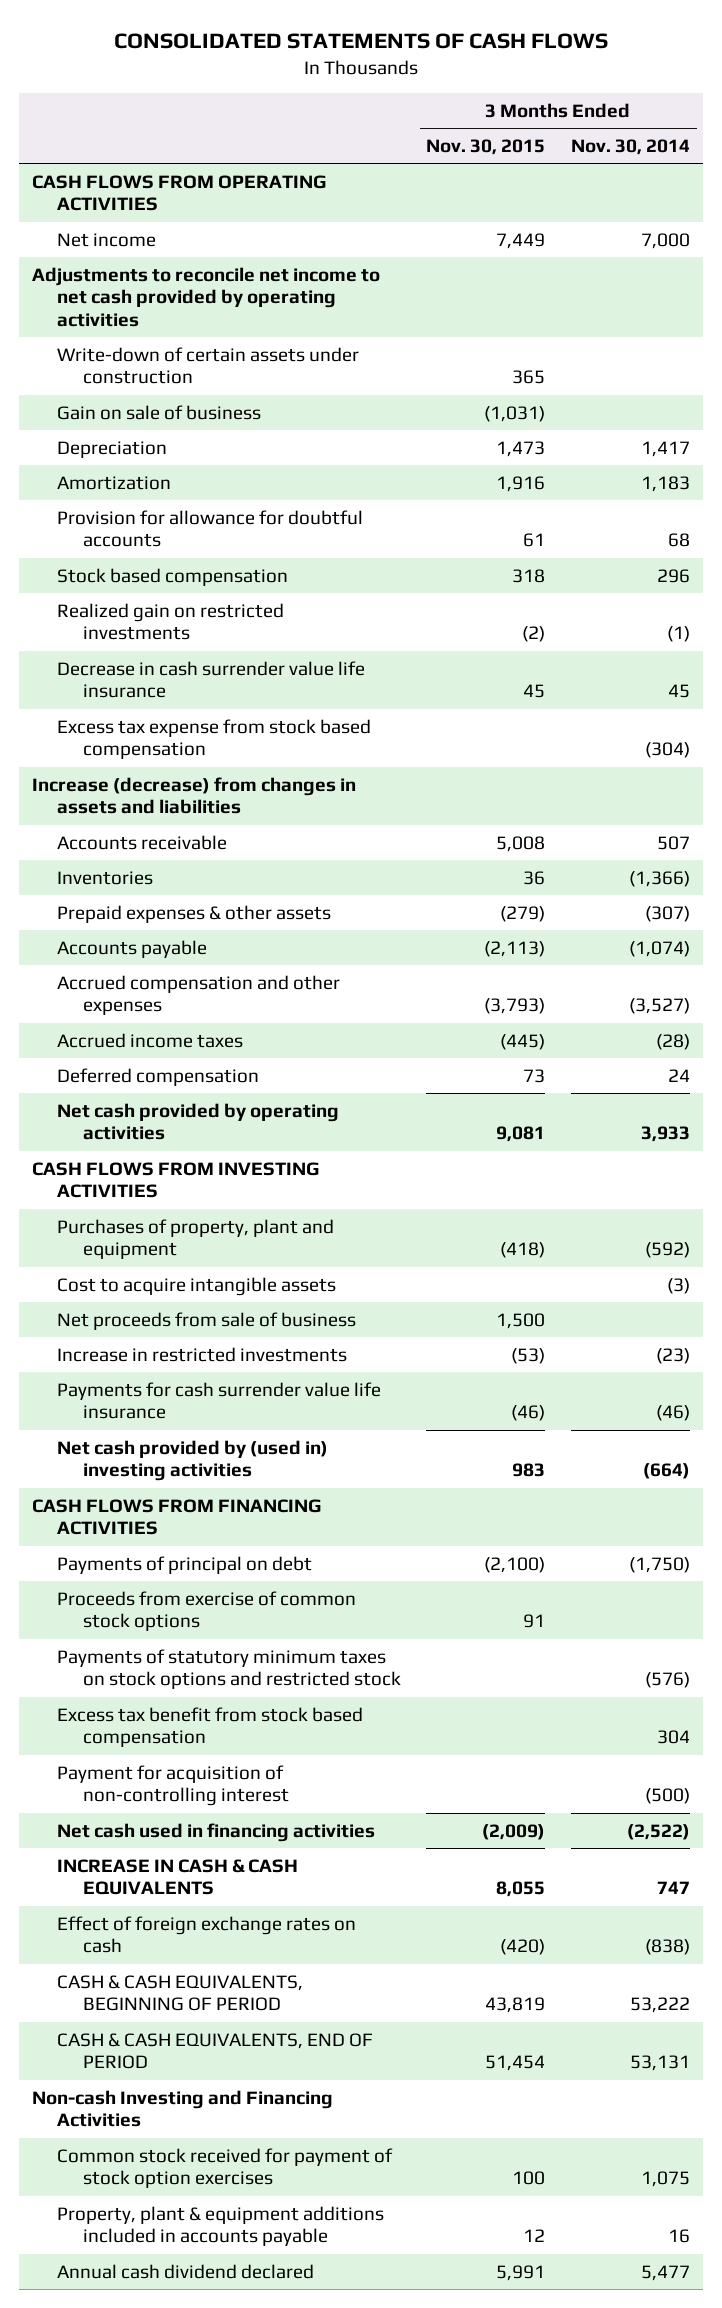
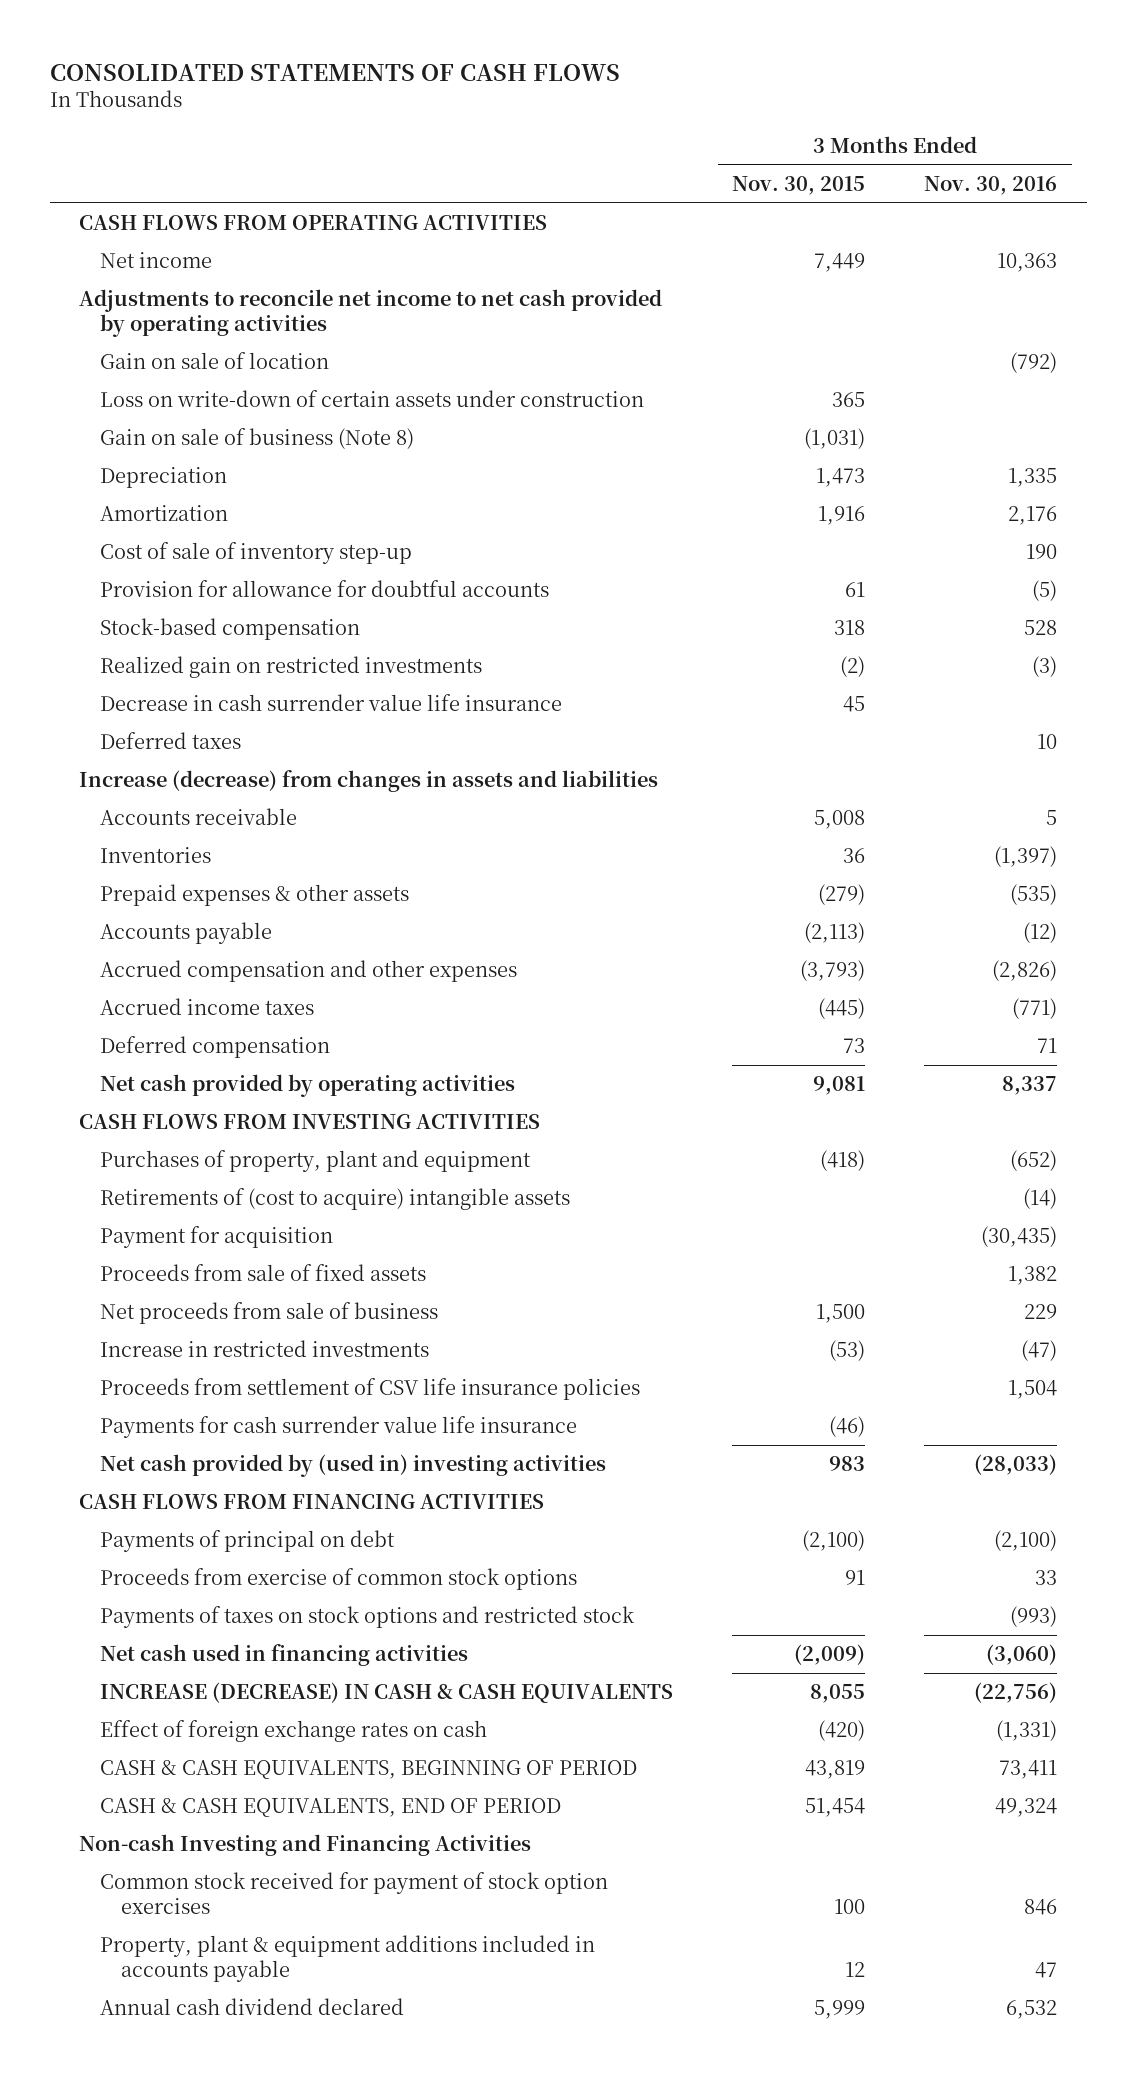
- | 3 Months Ended Nov. 30, 2015 | 3 Months Ended Nov. 30, 2014
+ | 3 Months Ended Nov. 30, 2015 | 3 Months Ended Nov. 30, 2016
- Write-down of certain assets under construction | 365 |
- Gain on sale of business | (1,031) |
+ Gain on sale of location | | (792)
+ Loss on write-down of certain assets under construction | 365 |
+ Gain on sale of business (Note 8) | (1,031) |
+ Cost of sale of inventory step-up | | 190
- Stock based compensation | 318 | 296
+ Stock-based compensation | 318 | 528
- Excess tax expense from stock based compensation | | (304)
+ Deferred taxes | | 10
- Cost to acquire intangible assets | | (3)
+ Retirements of (cost to acquire) intangible assets | | (14)
+ Payment for acquisition | | (30,435)
+ Proceeds from sale of fixed assets | | 1,382
+ Proceeds from settlement of CSV life insurance policies | | 1,504
- Payments of statutory minimum taxes on stock options and restricted stock | | (576)
- Excess tax benefit from stock based compensation | | 304
- Payment for acquisition of non-controlling interest | | (500)
+ Payments of taxes on stock options and restricted stock | | (993)
- INCREASE IN CASH & CASH EQUIVALENTS | 8,055 | 747
+ INCREASE (DECREASE) IN CASH & CASH EQUIVALENTS | 8,055 | (22,756)
- Annual cash dividend declared | 5,991 | 5,477
+ Annual cash dividend declared | 5,999 | 6,532

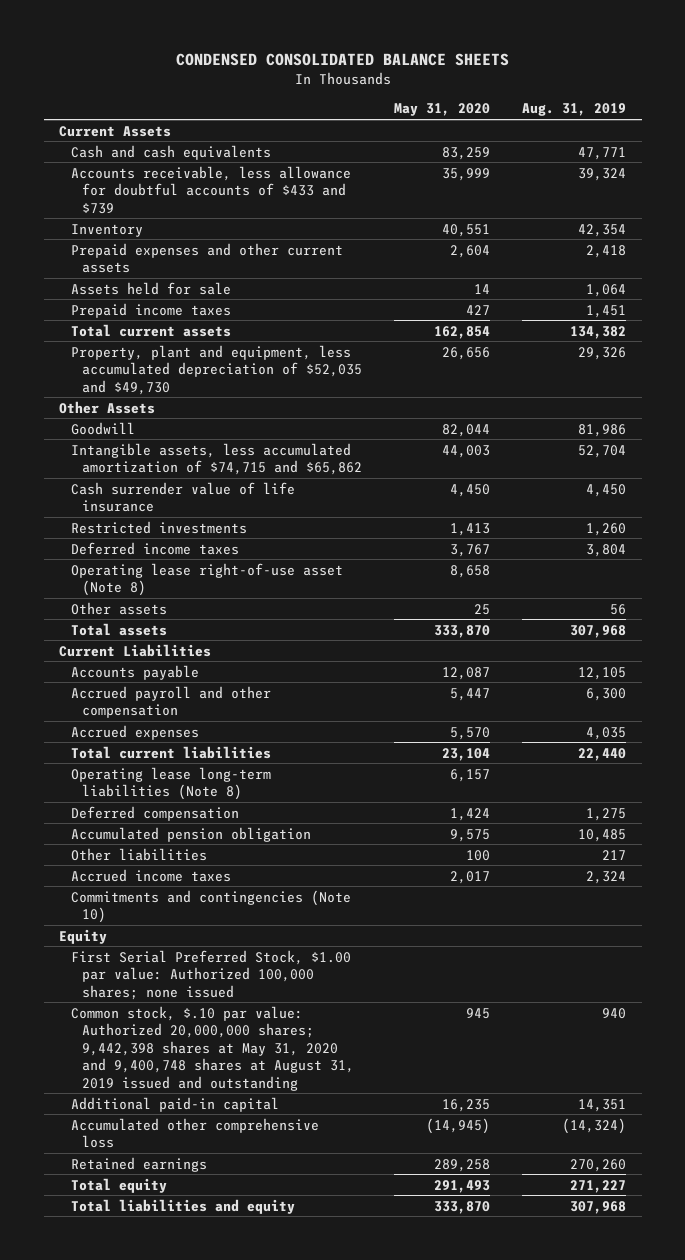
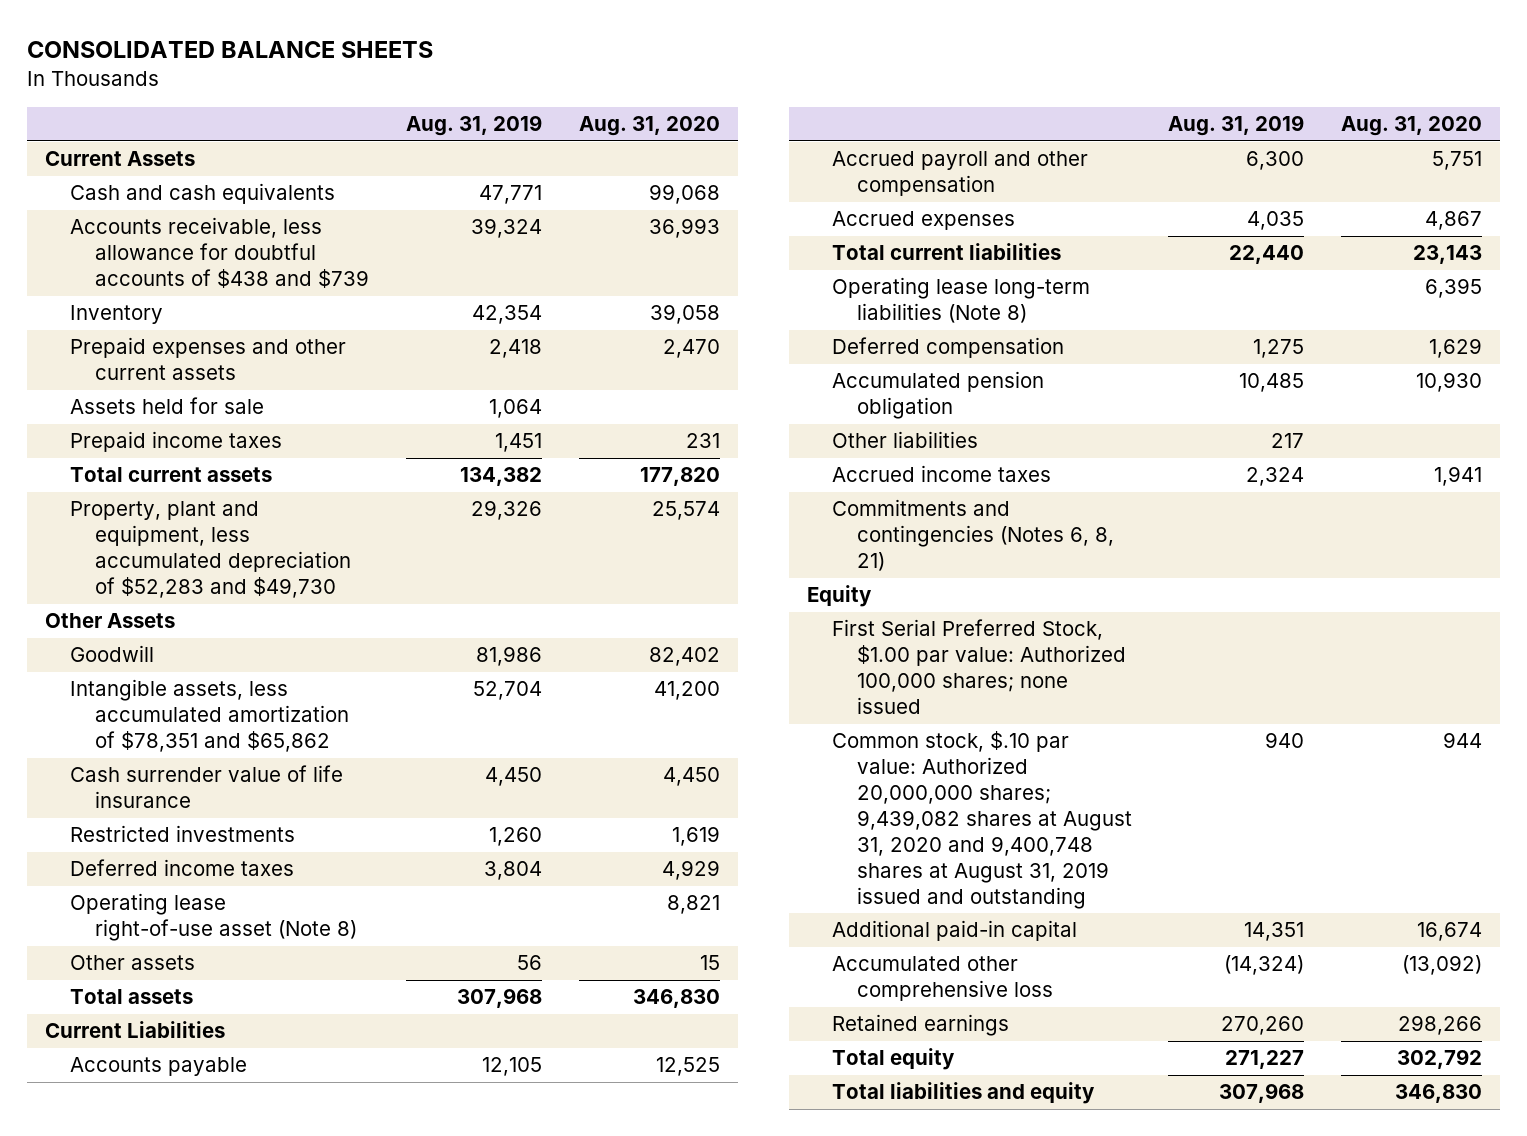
- CONDENSED CONSOLIDATED BALANCE SHEETS
+ CONSOLIDATED BALANCE SHEETS
- | May 31, 2020 | Aug. 31, 2019
+ | Aug. 31, 2019 | Aug. 31, 2020
- Accounts receivable, less allowance for doubtful accounts of $433 and $739 | 35,999 | 39,324
+ Accounts receivable, less allowance for doubtful accounts of $438 and $739 | 39,324 | 36,993
- Property, plant and equipment, less accumulated depreciation of $52,035 and $49,730 | 26,656 | 29,326
+ Property, plant and equipment, less accumulated depreciation of $52,283 and $49,730 | 29,326 | 25,574
- Intangible assets, less accumulated amortization of $74,715 and $65,862 | 44,003 | 52,704
+ Intangible assets, less accumulated amortization of $78,351 and $65,862 | 52,704 | 41,200
- Commitments and contingencies (Note 10)
+ Commitments and contingencies (Notes 6, 8, 21)
- Common stock, $.10 par value: Authorized 20,000,000 shares; 9,442,398 shares at May 31, 2020 and 9,400,748 shares at August 31, 2019 issued and outstanding | 945 | 940
+ Common stock, $.10 par value: Authorized 20,000,000 shares; 9,439,082 shares at August 31, 2020 and 9,400,748 shares at August 31, 2019 issued and outstanding | 940 | 944

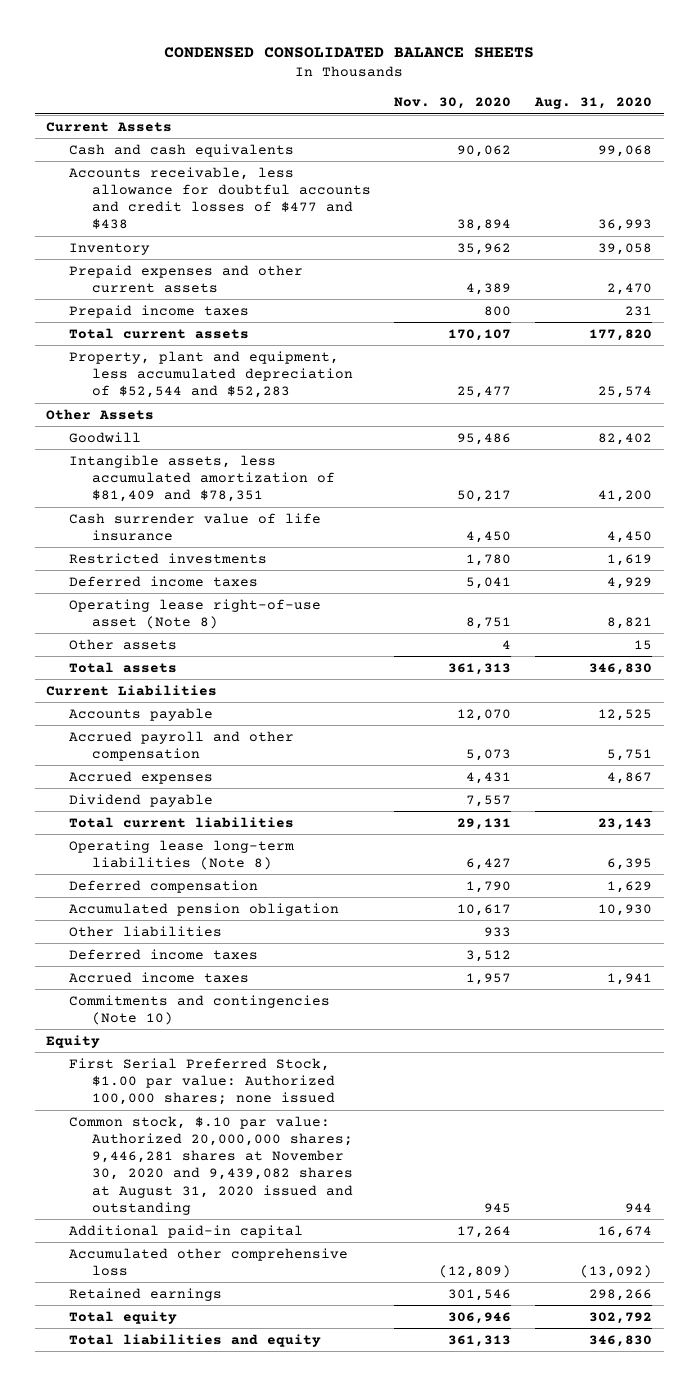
- CONSOLIDATED BALANCE SHEETS
+ CONDENSED CONSOLIDATED BALANCE SHEETS
- | Aug. 31, 2019 | Aug. 31, 2020
+ | Nov. 30, 2020 | Aug. 31, 2020
- Accounts receivable, less allowance for doubtful accounts of $438 and $739 | 39,324 | 36,993
+ Accounts receivable, less allowance for doubtful accounts and credit losses of $477 and $438 | 38,894 | 36,993
- Assets held for sale | 1,064 |
- Property, plant and equipment, less accumulated depreciation of $52,283 and $49,730 | 29,326 | 25,574
+ Property, plant and equipment, less accumulated depreciation of $52,544 and $52,283 | 25,477 | 25,574
- Intangible assets, less accumulated amortization of $78,351 and $65,862 | 52,704 | 41,200
+ Intangible assets, less accumulated amortization of $81,409 and $78,351 | 50,217 | 41,200
+ Dividend payable | 7,557 |
+ Deferred income taxes | 3,512 |
- Commitments and contingencies (Notes 6, 8, 21)
+ Commitments and contingencies (Note 10)
- Common stock, $.10 par value: Authorized 20,000,000 shares; 9,439,082 shares at August 31, 2020 and 9,400,748 shares at August 31, 2019 issued and outstanding | 940 | 944
+ Common stock, $.10 par value: Authorized 20,000,000 shares; 9,446,281 shares at November 30, 2020 and 9,439,082 shares at August 31, 2020 issued and outstanding | 945 | 944

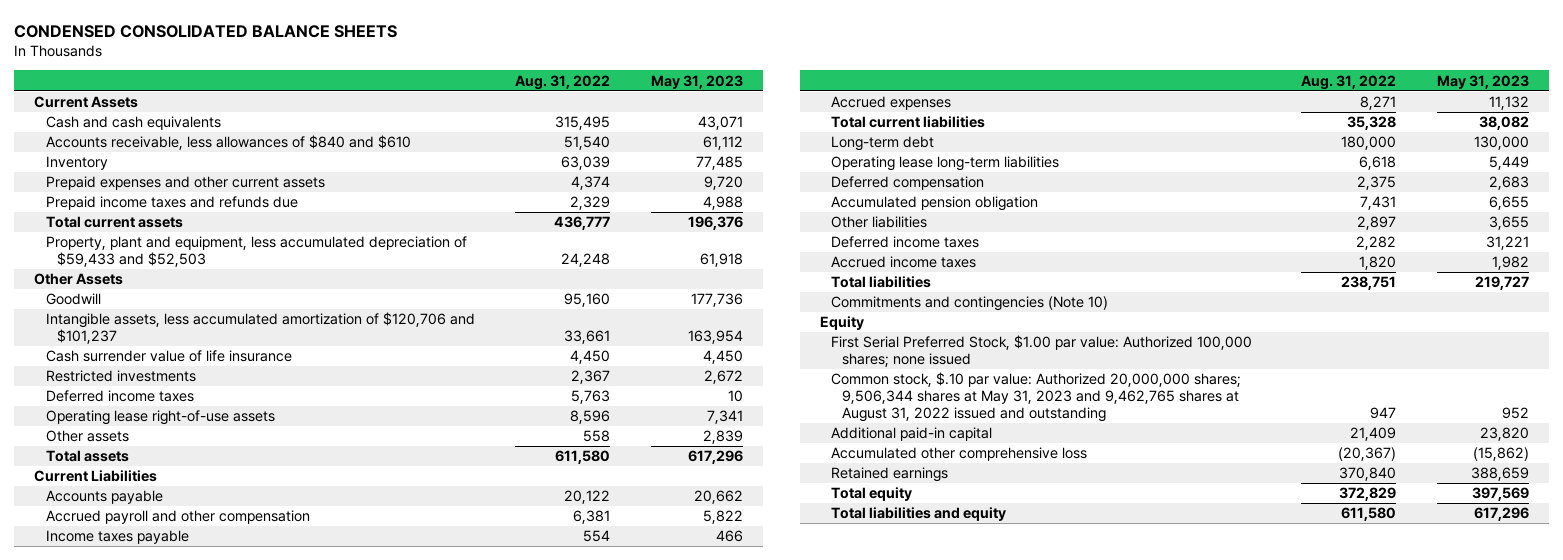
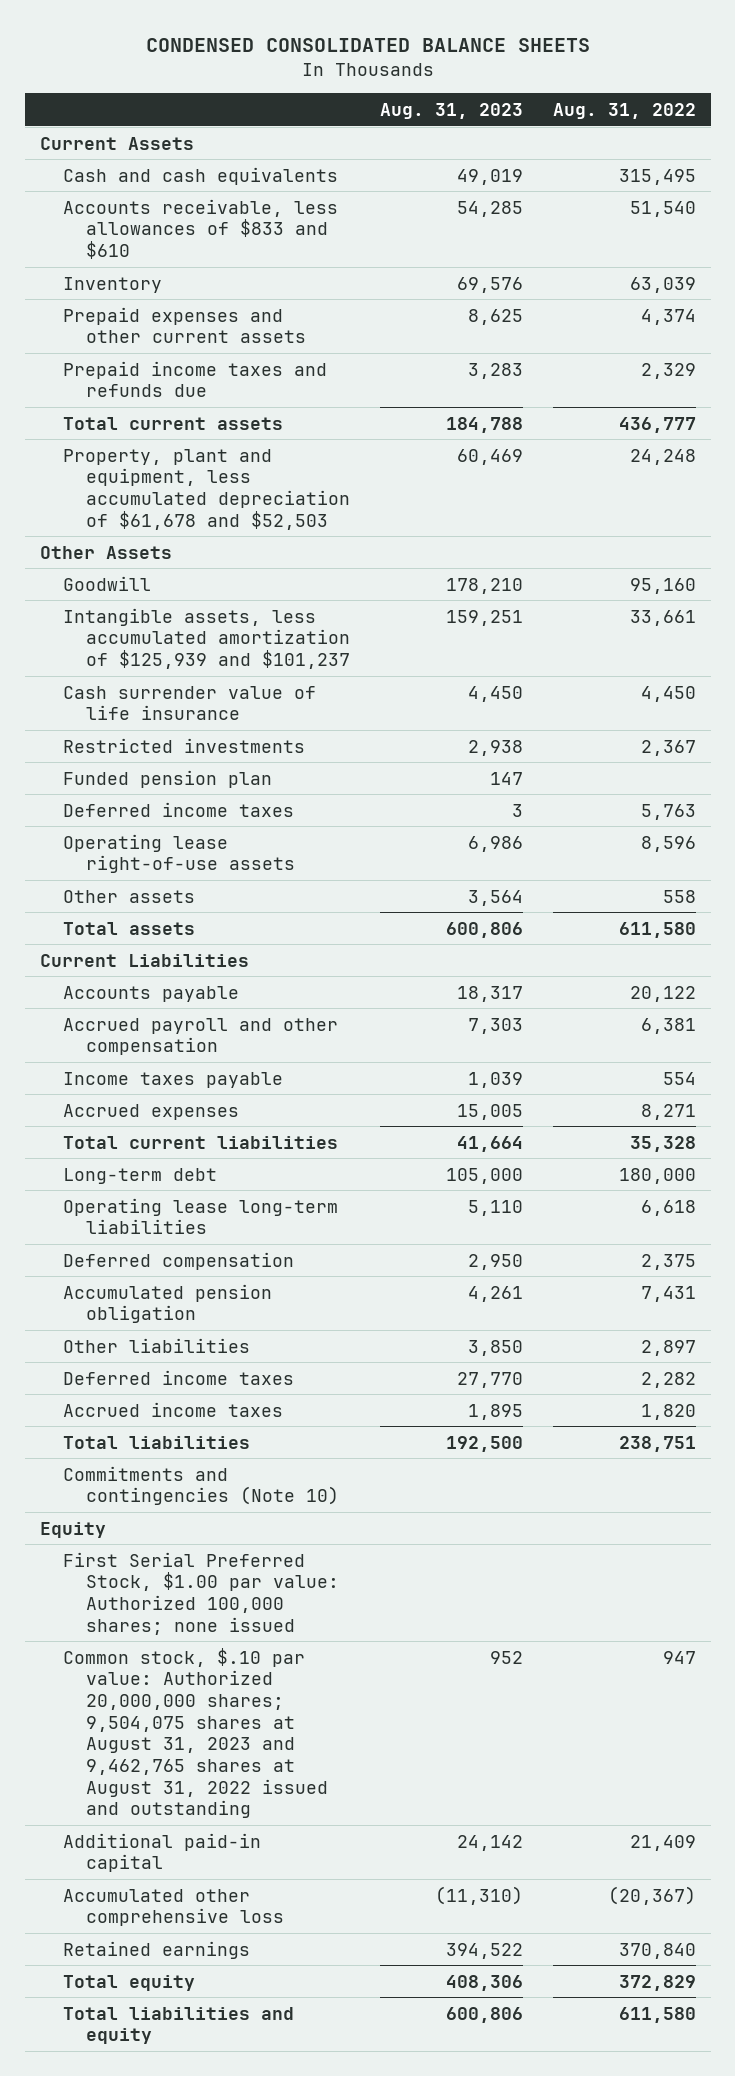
- | Aug. 31, 2022 | May 31, 2023
+ | Aug. 31, 2023 | Aug. 31, 2022
- Accounts receivable, less allowances of $840 and $610 | 51,540 | 61,112
+ Accounts receivable, less allowances of $833 and $610 | 54,285 | 51,540
- Property, plant and equipment, less accumulated depreciation of $59,433 and $52,503 | 24,248 | 61,918
+ Property, plant and equipment, less accumulated depreciation of $61,678 and $52,503 | 60,469 | 24,248
- Intangible assets, less accumulated amortization of $120,706 and $101,237 | 33,661 | 163,954
+ Intangible assets, less accumulated amortization of $125,939 and $101,237 | 159,251 | 33,661
+ Funded pension plan | 147 |
- Common stock, $.10 par value: Authorized 20,000,000 shares; 9,506,344 shares at May 31, 2023 and 9,462,765 shares at August 31, 2022 issued and outstanding | 947 | 952
+ Common stock, $.10 par value: Authorized 20,000,000 shares; 9,504,075 shares at August 31, 2023 and 9,462,765 shares at August 31, 2022 issued and outstanding | 952 | 947

